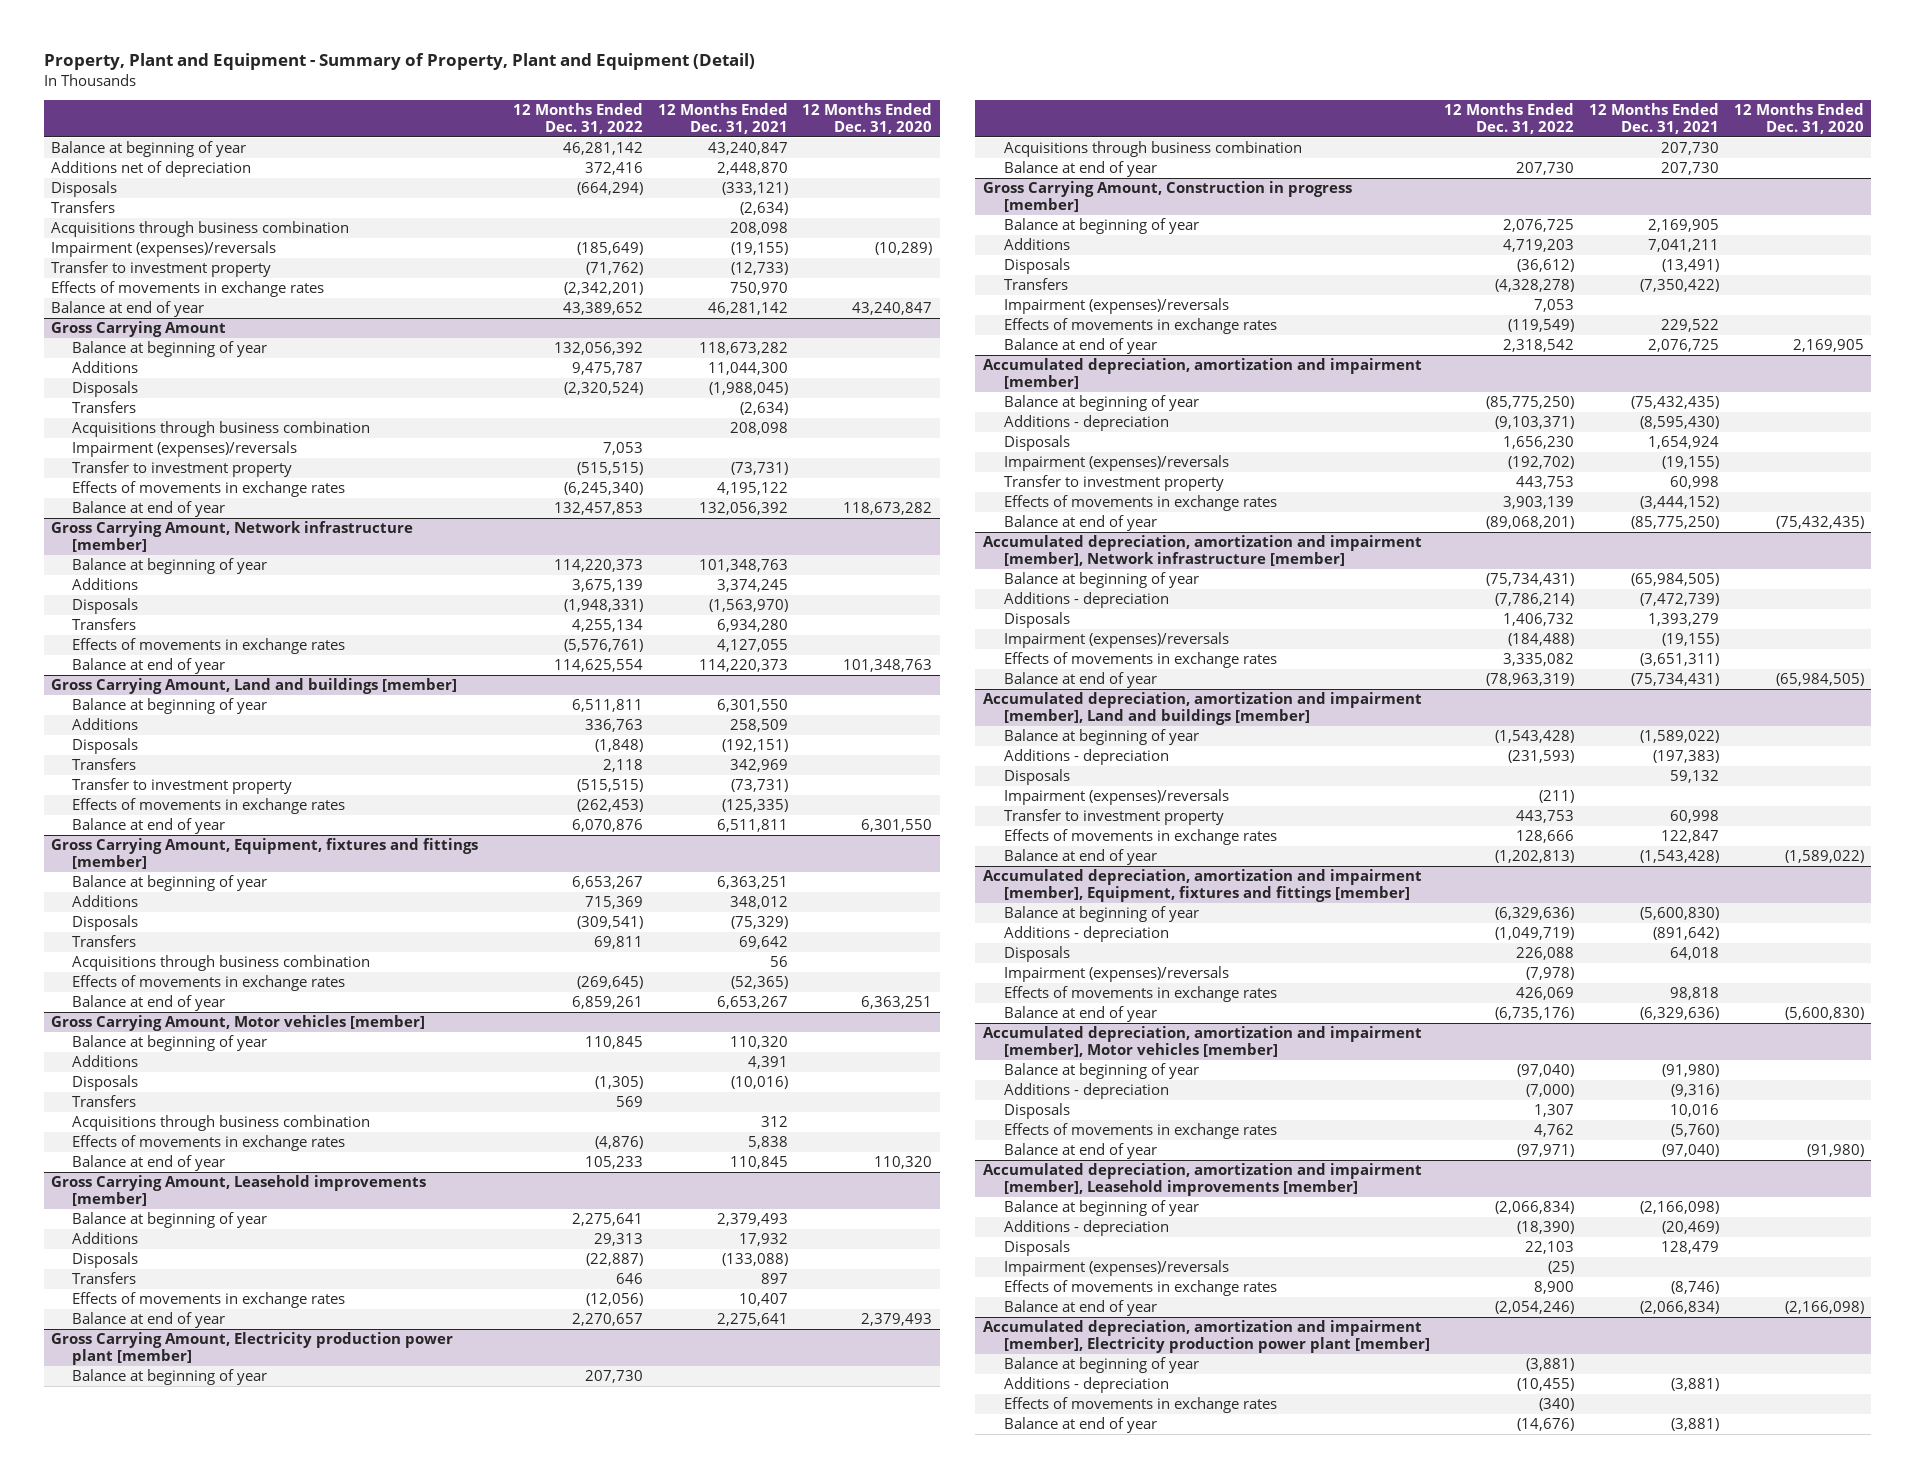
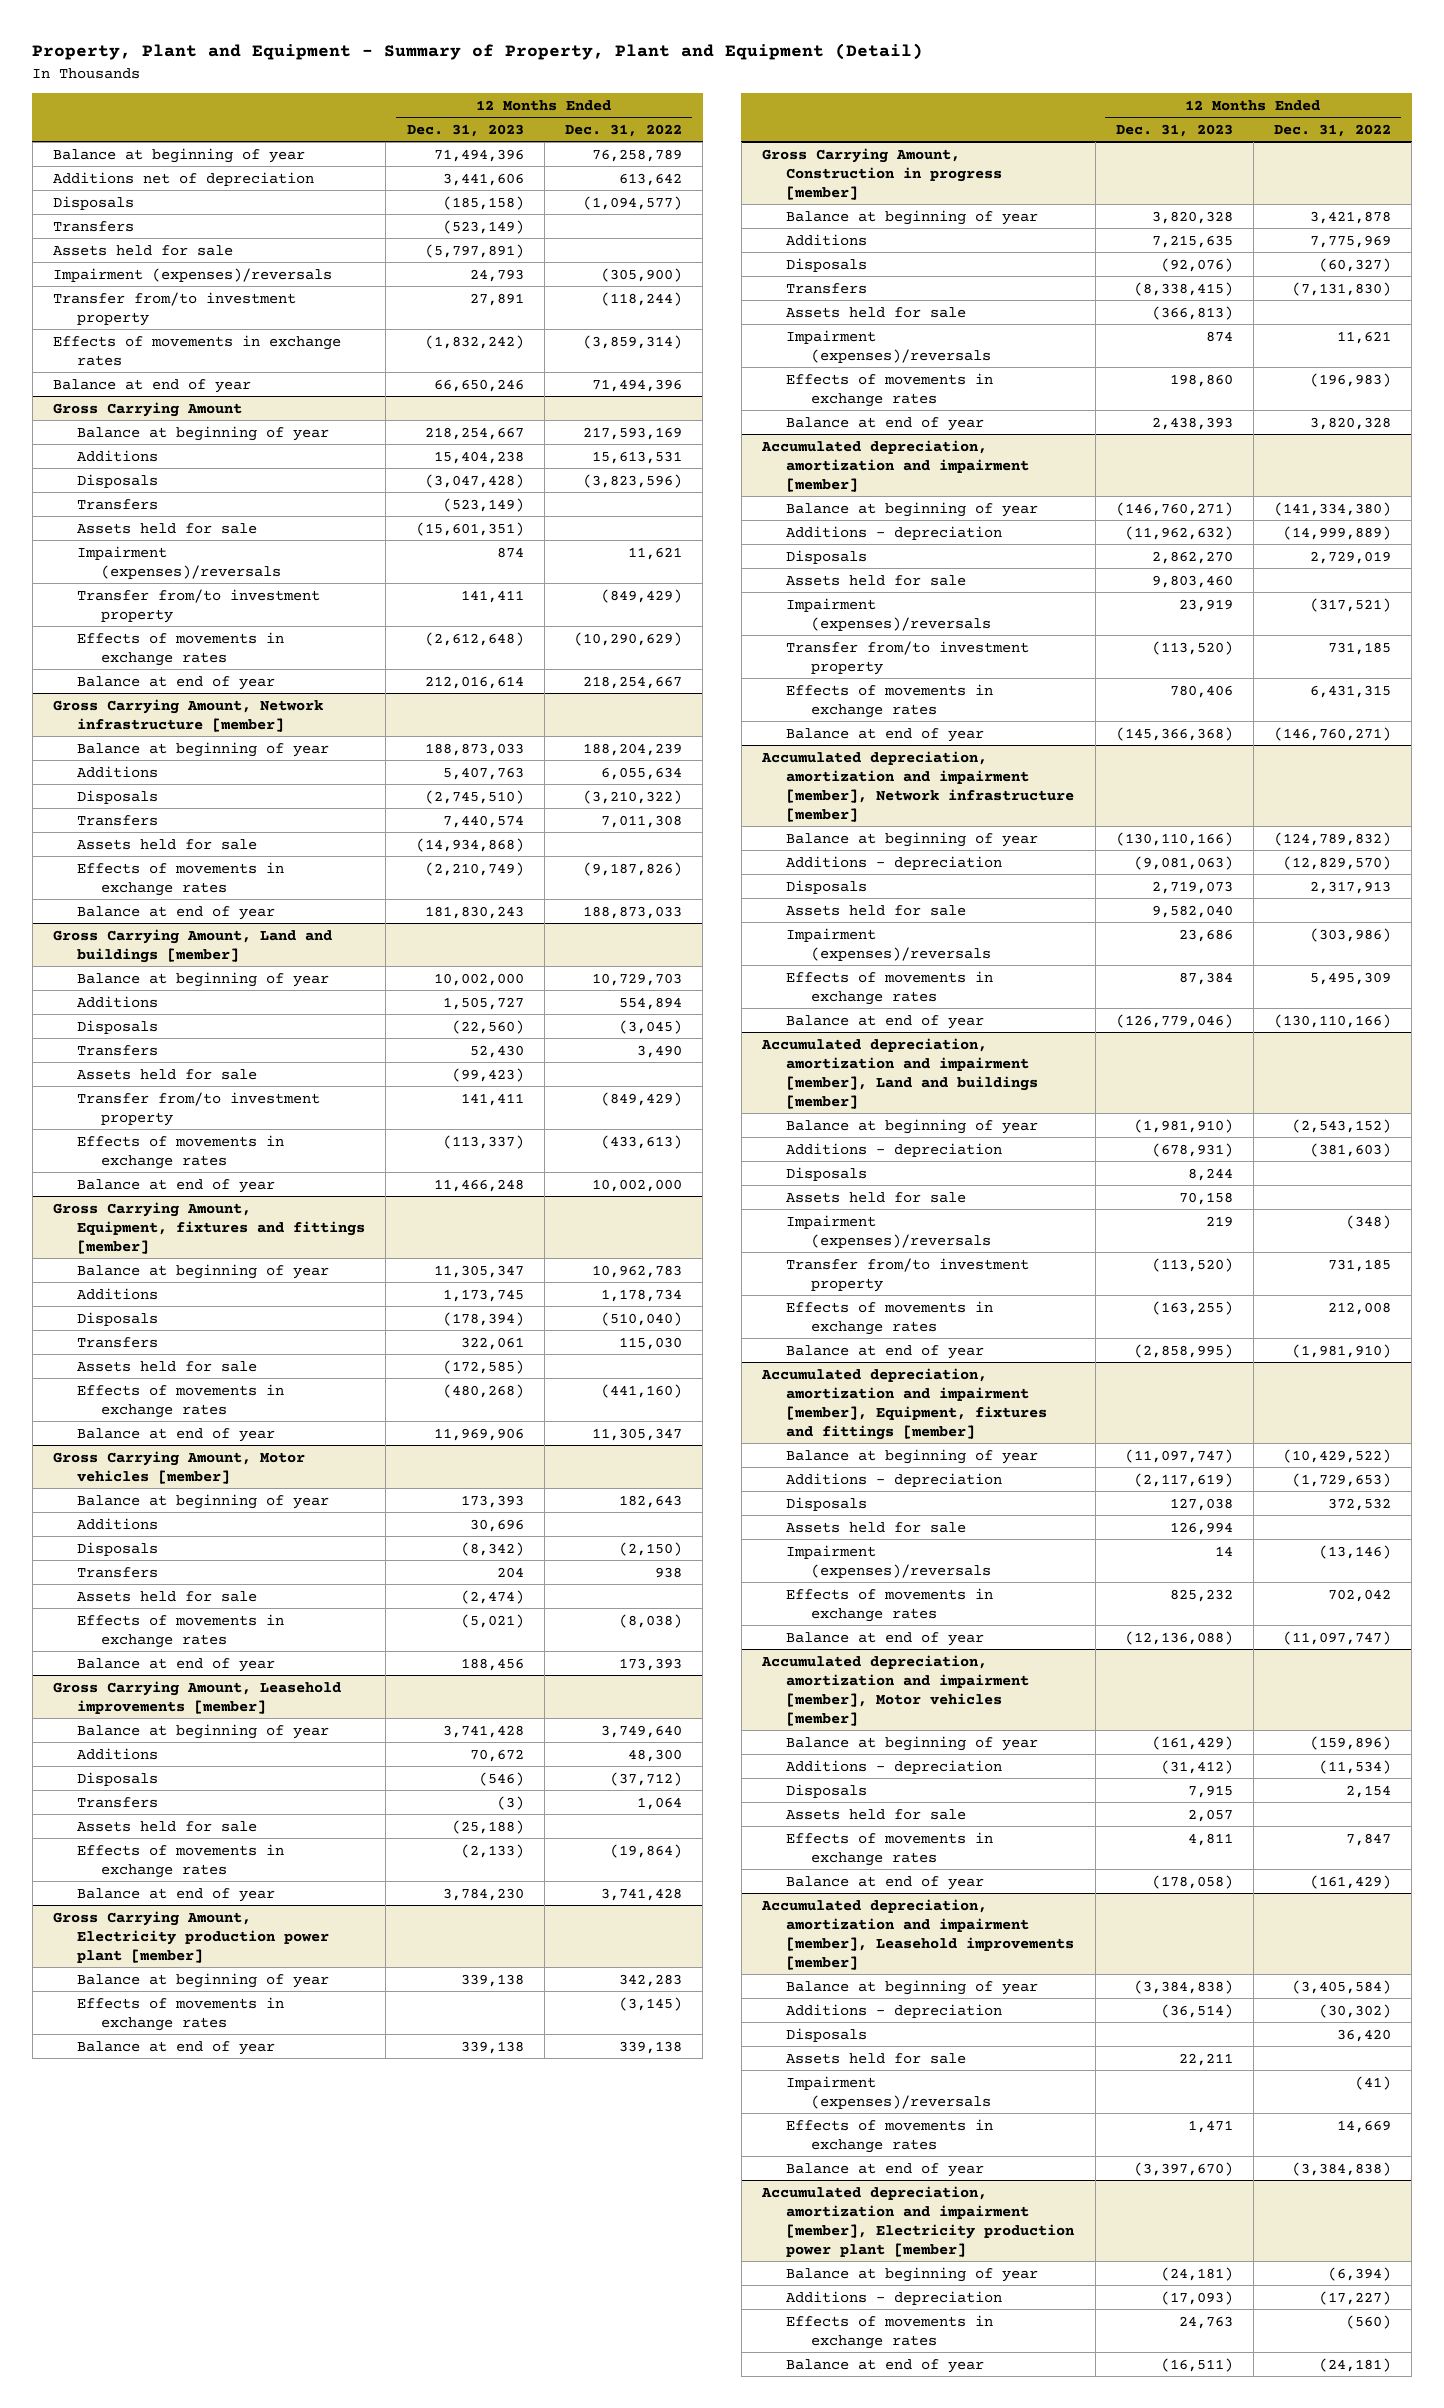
- | 12 Months Ended Dec. 31, 2022 | 12 Months Ended Dec. 31, 2021 | 12 Months Ended Dec. 31, 2020
+ | 12 Months Ended Dec. 31, 2023 | 12 Months Ended Dec. 31, 2022
- Balance at beginning of year | 46,281,142 | 43,240,847 |
- Additions net of depreciation | 372,416 | 2,448,870 |
- Disposals | (664,294) | (333,121) |
+ Balance at beginning of year | 71,494,396 | 76,258,789
+ Additions net of depreciation | 3,441,606 | 613,642
+ Disposals | (185,158) | (1,094,577)
- Acquisitions through business combination | | 208,098 |
- Impairment (expenses)/reversals | (185,649) | (19,155) | (10,289)
- Transfer to investment property | (71,762) | (12,733) |
- Effects of movements in exchange rates | (2,342,201) | 750,970 |
- Balance at end of year | 43,389,652 | 46,281,142 | 43,240,847
+ Assets held for sale | (5,797,891) |
+ Impairment (expenses)/reversals | 24,793 | (305,900)
+ Transfer from/to investment property | 27,891 | (118,244)
+ Effects of movements in exchange rates | (1,832,242) | (3,859,314)
+ Balance at end of year | 66,650,246 | 71,494,396
@ Gross Carrying Amount
- Balance at beginning of year | 132,056,392 | 118,673,282 |
- Additions | 9,475,787 | 11,044,300 |
- Disposals | (2,320,524) | (1,988,045) |
+ Balance at beginning of year | 218,254,667 | 217,593,169
+ Additions | 15,404,238 | 15,613,531
+ Disposals | (3,047,428) | (3,823,596)
- Acquisitions through business combination | | 208,098 |
- Impairment (expenses)/reversals | 7,053 | |
- Transfer to investment property | (515,515) | (73,731) |
- Effects of movements in exchange rates | (6,245,340) | 4,195,122 |
- Balance at end of year | 132,457,853 | 132,056,392 | 118,673,282
+ Assets held for sale | (15,601,351) |
+ Impairment (expenses)/reversals | 874 | 11,621
+ Transfer from/to investment property | 141,411 | (849,429)
+ Effects of movements in exchange rates | (2,612,648) | (10,290,629)
+ Balance at end of year | 212,016,614 | 218,254,667
@ Gross Carrying Amount, Network infrastructure [member]
- Balance at beginning of year | 114,220,373 | 101,348,763 |
- Additions | 3,675,139 | 3,374,245 |
- Disposals | (1,948,331) | (1,563,970) |
- Transfers | 4,255,134 | 6,934,280 |
- Effects of movements in exchange rates | (5,576,761) | 4,127,055 |
- Balance at end of year | 114,625,554 | 114,220,373 | 101,348,763
+ Balance at beginning of year | 188,873,033 | 188,204,239
+ Additions | 5,407,763 | 6,055,634
+ Disposals | (2,745,510) | (3,210,322)
+ Transfers | 7,440,574 | 7,011,308
+ Assets held for sale | (14,934,868) |
+ Effects of movements in exchange rates | (2,210,749) | (9,187,826)
+ Balance at end of year | 181,830,243 | 188,873,033
@ Gross Carrying Amount, Land and buildings [member]
- Balance at beginning of year | 6,511,811 | 6,301,550 |
- Additions | 336,763 | 258,509 |
- Disposals | (1,848) | (192,151) |
- Transfers | 2,118 | 342,969 |
- Transfer to investment property | (515,515) | (73,731) |
- Effects of movements in exchange rates | (262,453) | (125,335) |
- Balance at end of year | 6,070,876 | 6,511,811 | 6,301,550
+ Balance at beginning of year | 10,002,000 | 10,729,703
+ Additions | 1,505,727 | 554,894
+ Disposals | (22,560) | (3,045)
+ Transfers | 52,430 | 3,490
+ Assets held for sale | (99,423) |
+ Transfer from/to investment property | 141,411 | (849,429)
+ Effects of movements in exchange rates | (113,337) | (433,613)
+ Balance at end of year | 11,466,248 | 10,002,000
@ Gross Carrying Amount, Equipment, fixtures and fittings [member]
- Balance at beginning of year | 6,653,267 | 6,363,251 |
- Additions | 715,369 | 348,012 |
- Disposals | (309,541) | (75,329) |
- Transfers | 69,811 | 69,642 |
- Acquisitions through business combination | | 56 |
- Effects of movements in exchange rates | (269,645) | (52,365) |
- Balance at end of year | 6,859,261 | 6,653,267 | 6,363,251
+ Balance at beginning of year | 11,305,347 | 10,962,783
+ Additions | 1,173,745 | 1,178,734
+ Disposals | (178,394) | (510,040)
+ Transfers | 322,061 | 115,030
+ Assets held for sale | (172,585) |
+ Effects of movements in exchange rates | (480,268) | (441,160)
+ Balance at end of year | 11,969,906 | 11,305,347
@ Gross Carrying Amount, Motor vehicles [member]
- Balance at beginning of year | 110,845 | 110,320 |
+ Balance at beginning of year | 173,393 | 182,643
- Disposals | (1,305) | (10,016) |
- Transfers | 569 | |
- Acquisitions through business combination | | 312 |
- Effects of movements in exchange rates | (4,876) | 5,838 |
- Balance at end of year | 105,233 | 110,845 | 110,320
+ Disposals | (8,342) | (2,150)
+ Transfers | 204 | 938
+ Assets held for sale | (2,474) |
+ Effects of movements in exchange rates | (5,021) | (8,038)
+ Balance at end of year | 188,456 | 173,393
@ Gross Carrying Amount, Leasehold improvements [member]
- Balance at beginning of year | 2,275,641 | 2,379,493 |
- Additions | 29,313 | 17,932 |
- Disposals | (22,887) | (133,088) |
- Transfers | 646 | 897 |
- Effects of movements in exchange rates | (12,056) | 10,407 |
- Balance at end of year | 2,270,657 | 2,275,641 | 2,379,493
+ Balance at beginning of year | 3,741,428 | 3,749,640
+ Additions | 70,672 | 48,300
+ Disposals | (546) | (37,712)
+ Transfers | (3) | 1,064
+ Assets held for sale | (25,188) |
+ Effects of movements in exchange rates | (2,133) | (19,864)
+ Balance at end of year | 3,784,230 | 3,741,428
@ Gross Carrying Amount, Electricity production power plant [member]
- Balance at beginning of year | 207,730 | |
- Acquisitions through business combination | | 207,730 |
- Balance at end of year | 207,730 | 207,730 |
+ Balance at beginning of year | 339,138 | 342,283
+ Effects of movements in exchange rates | | (3,145)
+ Balance at end of year | 339,138 | 339,138
@ Gross Carrying Amount, Construction in progress [member]
- Balance at beginning of year | 2,076,725 | 2,169,905 |
- Additions | 4,719,203 | 7,041,211 |
- Disposals | (36,612) | (13,491) |
- Transfers | (4,328,278) | (7,350,422) |
- Impairment (expenses)/reversals | 7,053 | |
- Effects of movements in exchange rates | (119,549) | 229,522 |
- Balance at end of year | 2,318,542 | 2,076,725 | 2,169,905
+ Balance at beginning of year | 3,820,328 | 3,421,878
+ Additions | 7,215,635 | 7,775,969
+ Disposals | (92,076) | (60,327)
+ Transfers | (8,338,415) | (7,131,830)
+ Assets held for sale | (366,813) |
+ Impairment (expenses)/reversals | 874 | 11,621
+ Effects of movements in exchange rates | 198,860 | (196,983)
+ Balance at end of year | 2,438,393 | 3,820,328
@ Accumulated depreciation, amortization and impairment [member]
- Balance at beginning of year | (85,775,250) | (75,432,435) |
- Additions - depreciation | (9,103,371) | (8,595,430) |
- Disposals | 1,656,230 | 1,654,924 |
- Impairment (expenses)/reversals | (192,702) | (19,155) |
- Transfer to investment property | 443,753 | 60,998 |
- Effects of movements in exchange rates | 3,903,139 | (3,444,152) |
- Balance at end of year | (89,068,201) | (85,775,250) | (75,432,435)
+ Balance at beginning of year | (146,760,271) | (141,334,380)
+ Additions - depreciation | (11,962,632) | (14,999,889)
+ Disposals | 2,862,270 | 2,729,019
+ Assets held for sale | 9,803,460 |
+ Impairment (expenses)/reversals | 23,919 | (317,521)
+ Transfer from/to investment property | (113,520) | 731,185
+ Effects of movements in exchange rates | 780,406 | 6,431,315
+ Balance at end of year | (145,366,368) | (146,760,271)
@ Accumulated depreciation, amortization and impairment [member], Network infrastructure [member]
- Balance at beginning of year | (75,734,431) | (65,984,505) |
- Additions - depreciation | (7,786,214) | (7,472,739) |
- Disposals | 1,406,732 | 1,393,279 |
- Impairment (expenses)/reversals | (184,488) | (19,155) |
- Effects of movements in exchange rates | 3,335,082 | (3,651,311) |
- Balance at end of year | (78,963,319) | (75,734,431) | (65,984,505)
+ Balance at beginning of year | (130,110,166) | (124,789,832)
+ Additions - depreciation | (9,081,063) | (12,829,570)
+ Disposals | 2,719,073 | 2,317,913
+ Assets held for sale | 9,582,040 |
+ Impairment (expenses)/reversals | 23,686 | (303,986)
+ Effects of movements in exchange rates | 87,384 | 5,495,309
+ Balance at end of year | (126,779,046) | (130,110,166)
@ Accumulated depreciation, amortization and impairment [member], Land and buildings [member]
- Balance at beginning of year | (1,543,428) | (1,589,022) |
- Additions - depreciation | (231,593) | (197,383) |
+ Balance at beginning of year | (1,981,910) | (2,543,152)
+ Additions - depreciation | (678,931) | (381,603)
- Impairment (expenses)/reversals | (211) | |
- Transfer to investment property | 443,753 | 60,998 |
- Effects of movements in exchange rates | 128,666 | 122,847 |
- Balance at end of year | (1,202,813) | (1,543,428) | (1,589,022)
+ Assets held for sale | 70,158 |
+ Impairment (expenses)/reversals | 219 | (348)
+ Transfer from/to investment property | (113,520) | 731,185
+ Effects of movements in exchange rates | (163,255) | 212,008
+ Balance at end of year | (2,858,995) | (1,981,910)
@ Accumulated depreciation, amortization and impairment [member], Equipment, fixtures and fittings [member]
- Balance at beginning of year | (6,329,636) | (5,600,830) |
- Additions - depreciation | (1,049,719) | (891,642) |
- Disposals | 226,088 | 64,018 |
- Impairment (expenses)/reversals | (7,978) | |
- Effects of movements in exchange rates | 426,069 | 98,818 |
- Balance at end of year | (6,735,176) | (6,329,636) | (5,600,830)
+ Balance at beginning of year | (11,097,747) | (10,429,522)
+ Additions - depreciation | (2,117,619) | (1,729,653)
+ Disposals | 127,038 | 372,532
+ Assets held for sale | 126,994 |
+ Impairment (expenses)/reversals | 14 | (13,146)
+ Effects of movements in exchange rates | 825,232 | 702,042
+ Balance at end of year | (12,136,088) | (11,097,747)
@ Accumulated depreciation, amortization and impairment [member], Motor vehicles [member]
- Balance at beginning of year | (97,040) | (91,980) |
- Additions - depreciation | (7,000) | (9,316) |
- Disposals | 1,307 | 10,016 |
- Effects of movements in exchange rates | 4,762 | (5,760) |
- Balance at end of year | (97,971) | (97,040) | (91,980)
+ Balance at beginning of year | (161,429) | (159,896)
+ Additions - depreciation | (31,412) | (11,534)
+ Disposals | 7,915 | 2,154
+ Assets held for sale | 2,057 |
+ Effects of movements in exchange rates | 4,811 | 7,847
+ Balance at end of year | (178,058) | (161,429)
@ Accumulated depreciation, amortization and impairment [member], Leasehold improvements [member]
- Balance at beginning of year | (2,066,834) | (2,166,098) |
- Additions - depreciation | (18,390) | (20,469) |
- Disposals | 22,103 | 128,479 |
- Impairment (expenses)/reversals | (25) | |
- Effects of movements in exchange rates | 8,900 | (8,746) |
- Balance at end of year | (2,054,246) | (2,066,834) | (2,166,098)
+ Balance at beginning of year | (3,384,838) | (3,405,584)
+ Additions - depreciation | (36,514) | (30,302)
+ Disposals | | 36,420
+ Assets held for sale | 22,211 |
+ Impairment (expenses)/reversals | | (41)
+ Effects of movements in exchange rates | 1,471 | 14,669
+ Balance at end of year | (3,397,670) | (3,384,838)
@ Accumulated depreciation, amortization and impairment [member], Electricity production power plant [member]
- Balance at beginning of year | (3,881) | |
- Additions - depreciation | (10,455) | (3,881) |
- Effects of movements in exchange rates | (340) | |
- Balance at end of year | (14,676) | (3,881) |
+ Balance at beginning of year | (24,181) | (6,394)
+ Additions - depreciation | (17,093) | (17,227)
+ Effects of movements in exchange rates | 24,763 | (560)
+ Balance at end of year | (16,511) | (24,181)

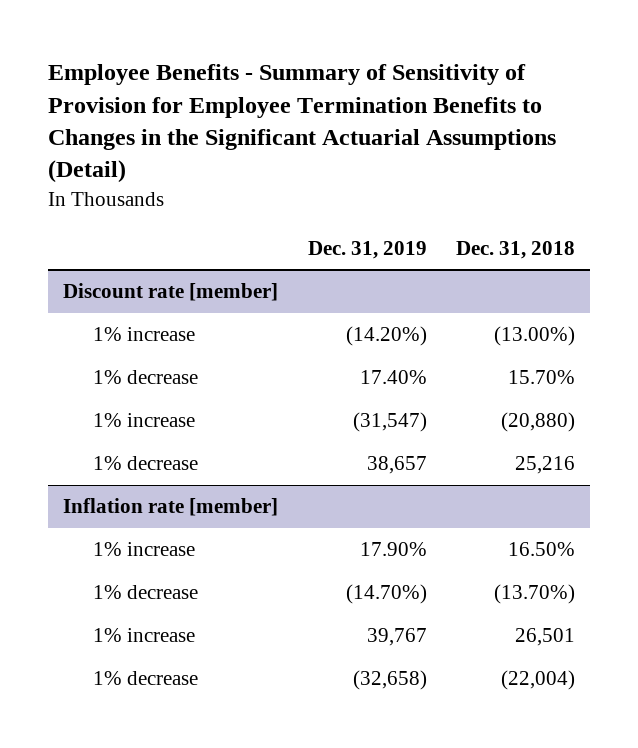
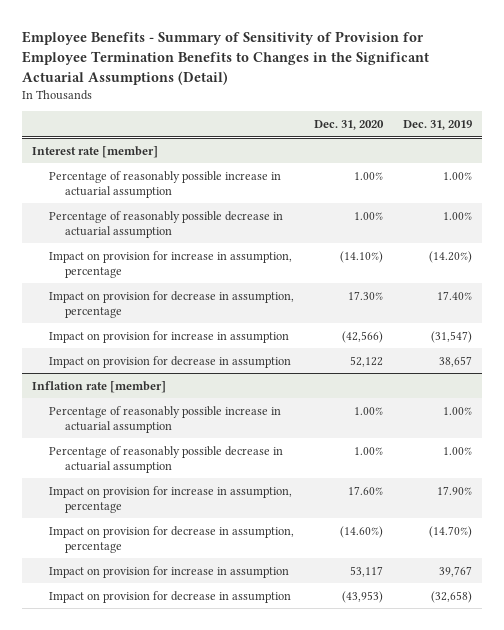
- | Dec. 31, 2019 | Dec. 31, 2018
+ | Dec. 31, 2020 | Dec. 31, 2019
- Discount rate [member]
- 1% increase | (14.20%) | (13.00%)
- 1% decrease | 17.40% | 15.70%
- 1% increase | (31,547) | (20,880)
- 1% decrease | 38,657 | 25,216
+ Interest rate [member]
+ Percentage of reasonably possible increase in actuarial assumption | 1.00% | 1.00%
+ Percentage of reasonably possible decrease in actuarial assumption | 1.00% | 1.00%
+ Impact on provision for increase in assumption, percentage | (14.10%) | (14.20%)
+ Impact on provision for decrease in assumption, percentage | 17.30% | 17.40%
+ Impact on provision for increase in assumption | (42,566) | (31,547)
+ Impact on provision for decrease in assumption | 52,122 | 38,657
@ Inflation rate [member]
- 1% increase | 17.90% | 16.50%
- 1% decrease | (14.70%) | (13.70%)
- 1% increase | 39,767 | 26,501
- 1% decrease | (32,658) | (22,004)
+ Percentage of reasonably possible increase in actuarial assumption | 1.00% | 1.00%
+ Percentage of reasonably possible decrease in actuarial assumption | 1.00% | 1.00%
+ Impact on provision for increase in assumption, percentage | 17.60% | 17.90%
+ Impact on provision for decrease in assumption, percentage | (14.60%) | (14.70%)
+ Impact on provision for increase in assumption | 53,117 | 39,767
+ Impact on provision for decrease in assumption | (43,953) | (32,658)

